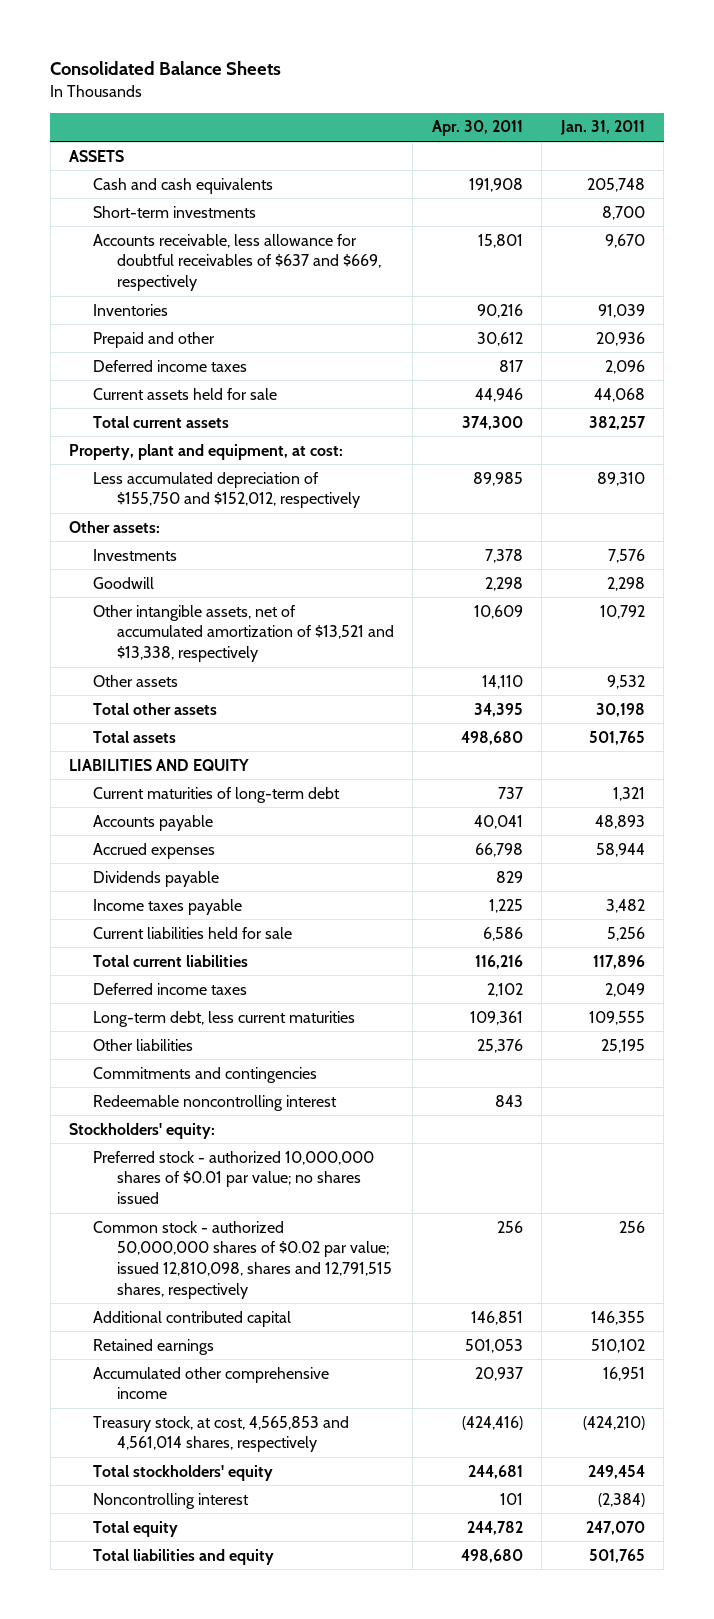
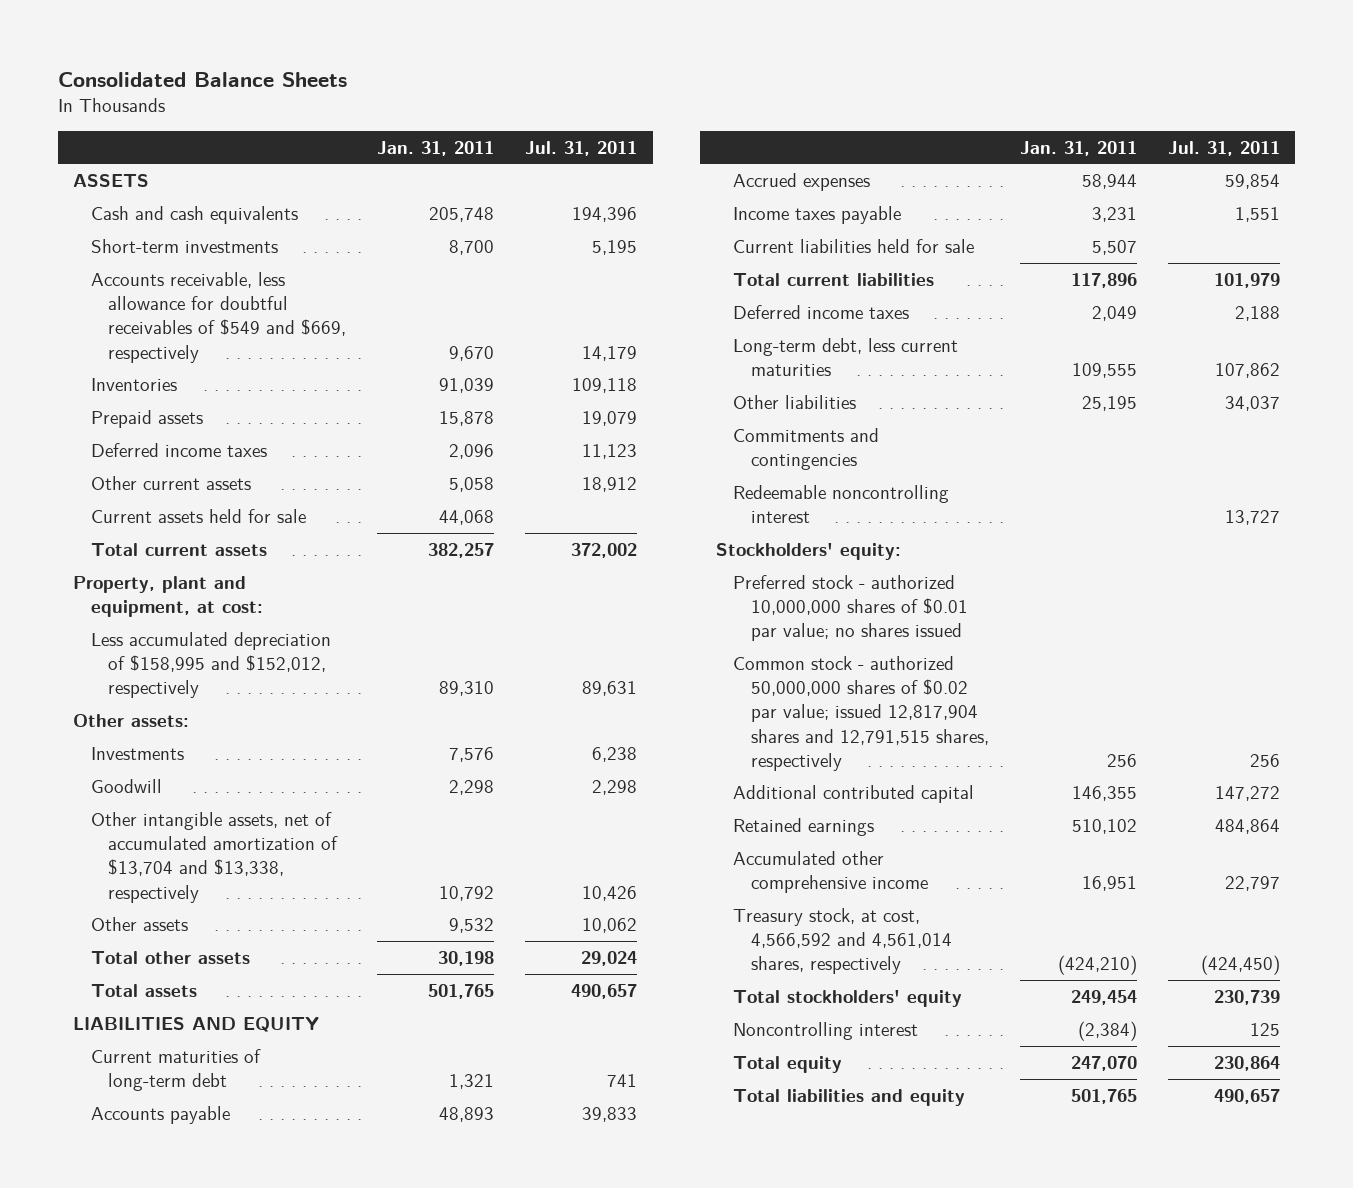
- | Apr. 30, 2011 | Jan. 31, 2011
+ | Jan. 31, 2011 | Jul. 31, 2011
- Accounts receivable, less allowance for doubtful receivables of $637 and $669, respectively | 15,801 | 9,670
+ Accounts receivable, less allowance for doubtful receivables of $549 and $669, respectively | 9,670 | 14,179
- Prepaid and other | 30,612 | 20,936
+ Prepaid assets | 15,878 | 19,079
+ Other current assets | 5,058 | 18,912
- Less accumulated depreciation of $155,750 and $152,012, respectively | 89,985 | 89,310
+ Less accumulated depreciation of $158,995 and $152,012, respectively | 89,310 | 89,631
- Other intangible assets, net of accumulated amortization of $13,521 and $13,338, respectively | 10,609 | 10,792
+ Other intangible assets, net of accumulated amortization of $13,704 and $13,338, respectively | 10,792 | 10,426
- Dividends payable | 829 |
- Income taxes payable | 1,225 | 3,482
- Current liabilities held for sale | 6,586 | 5,256
+ Income taxes payable | 3,231 | 1,551
+ Current liabilities held for sale | 5,507 |
- Common stock - authorized 50,000,000 shares of $0.02 par value; issued 12,810,098, shares and 12,791,515 shares, respectively | 256 | 256
+ Common stock - authorized 50,000,000 shares of $0.02 par value; issued 12,817,904 shares and 12,791,515 shares, respectively | 256 | 256
- Treasury stock, at cost, 4,565,853 and 4,561,014 shares, respectively | (424,416) | (424,210)
+ Treasury stock, at cost, 4,566,592 and 4,561,014 shares, respectively | (424,210) | (424,450)

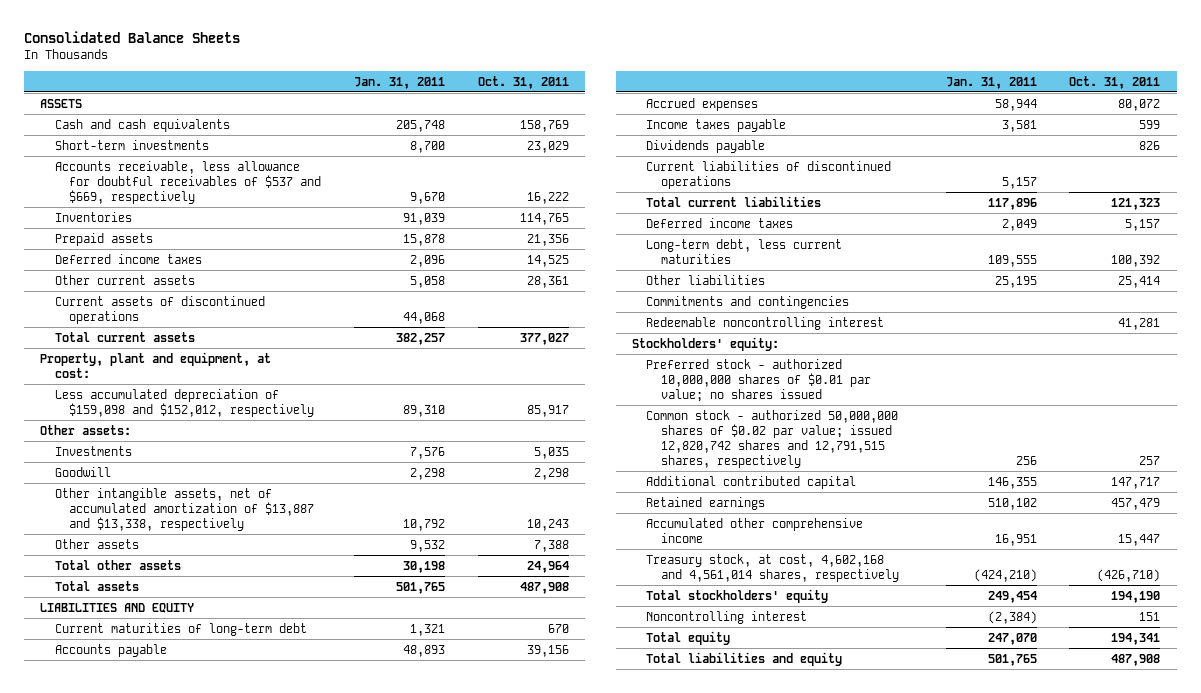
- | Jan. 31, 2011 | Jul. 31, 2011
+ | Jan. 31, 2011 | Oct. 31, 2011
- Accounts receivable, less allowance for doubtful receivables of $549 and $669, respectively | 9,670 | 14,179
+ Accounts receivable, less allowance for doubtful receivables of $537 and $669, respectively | 9,670 | 16,222
- Current assets held for sale | 44,068 |
+ Current assets of discontinued operations | 44,068 |
- Less accumulated depreciation of $158,995 and $152,012, respectively | 89,310 | 89,631
+ Less accumulated depreciation of $159,098 and $152,012, respectively | 89,310 | 85,917
- Other intangible assets, net of accumulated amortization of $13,704 and $13,338, respectively | 10,792 | 10,426
+ Other intangible assets, net of accumulated amortization of $13,887 and $13,338, respectively | 10,792 | 10,243
- Income taxes payable | 3,231 | 1,551
- Current liabilities held for sale | 5,507 |
+ Income taxes payable | 3,581 | 599
+ Dividends payable | | 826
+ Current liabilities of discontinued operations | 5,157 |
- Common stock - authorized 50,000,000 shares of $0.02 par value; issued 12,817,904 shares and 12,791,515 shares, respectively | 256 | 256
+ Common stock - authorized 50,000,000 shares of $0.02 par value; issued 12,820,742 shares and 12,791,515 shares, respectively | 256 | 257
- Treasury stock, at cost, 4,566,592 and 4,561,014 shares, respectively | (424,210) | (424,450)
+ Treasury stock, at cost, 4,602,168 and 4,561,014 shares, respectively | (424,210) | (426,710)

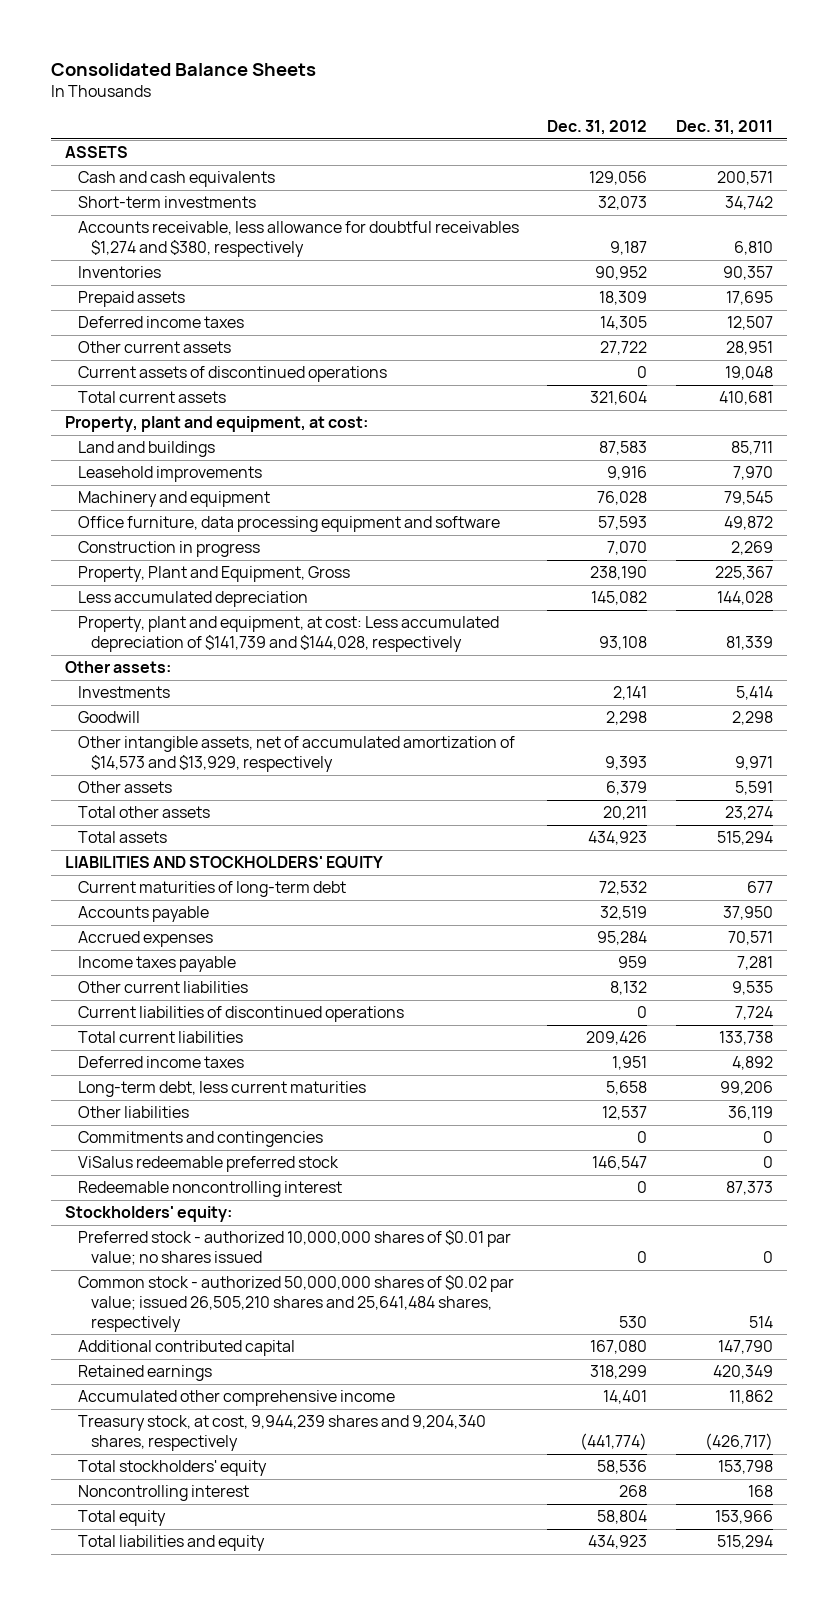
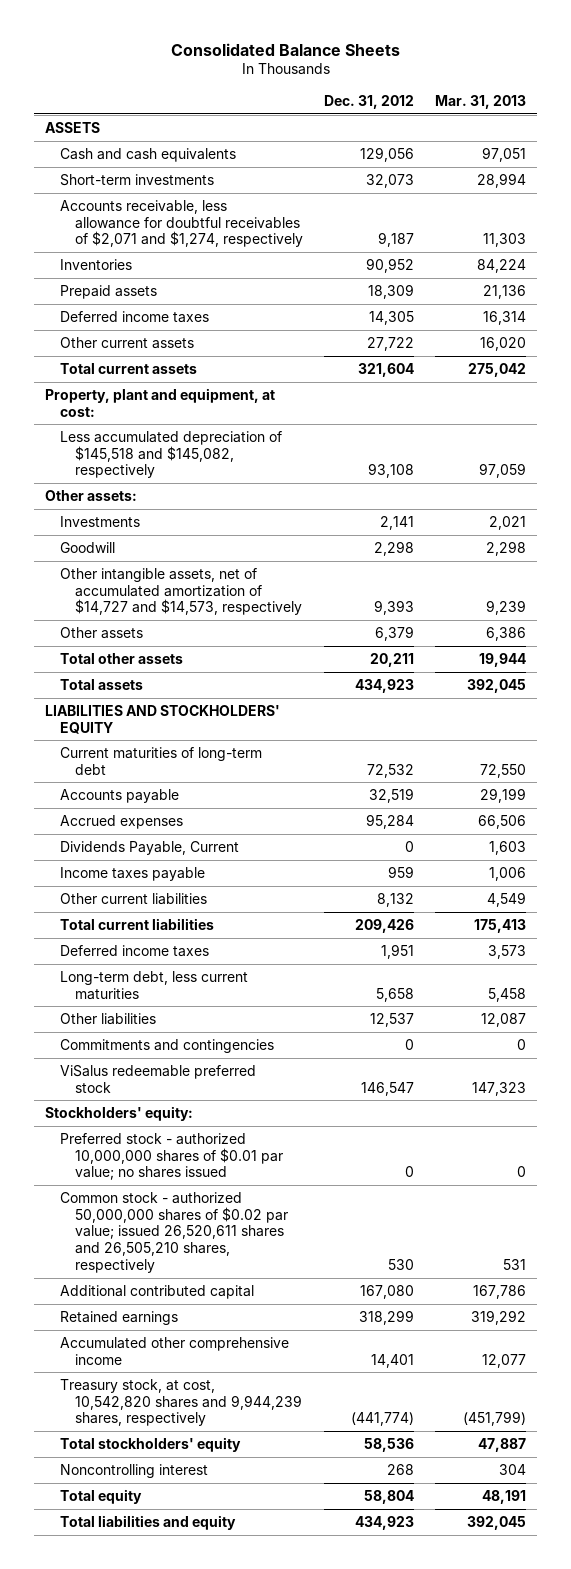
- | Dec. 31, 2012 | Dec. 31, 2011
+ | Dec. 31, 2012 | Mar. 31, 2013
- Accounts receivable, less allowance for doubtful receivables $1,274 and $380, respectively | 9,187 | 6,810
+ Accounts receivable, less allowance for doubtful receivables of $2,071 and $1,274, respectively | 9,187 | 11,303
- Current assets of discontinued operations | 0 | 19,048
- Land and buildings | 87,583 | 85,711
- Leasehold improvements | 9,916 | 7,970
- Machinery and equipment | 76,028 | 79,545
- Office furniture, data processing equipment and software | 57,593 | 49,872
- Construction in progress | 7,070 | 2,269
- Property, Plant and Equipment, Gross | 238,190 | 225,367
- Less accumulated depreciation | 145,082 | 144,028
- Property, plant and equipment, at cost: Less accumulated depreciation of $141,739 and $144,028, respectively | 93,108 | 81,339
+ Less accumulated depreciation of $145,518 and $145,082, respectively | 93,108 | 97,059
- Other intangible assets, net of accumulated amortization of $14,573 and $13,929, respectively | 9,393 | 9,971
+ Other intangible assets, net of accumulated amortization of $14,727 and $14,573, respectively | 9,393 | 9,239
+ Dividends Payable, Current | 0 | 1,603
- Current liabilities of discontinued operations | 0 | 7,724
- Redeemable noncontrolling interest | 0 | 87,373
- Common stock - authorized 50,000,000 shares of $0.02 par value; issued 26,505,210 shares and 25,641,484 shares, respectively | 530 | 514
+ Common stock - authorized 50,000,000 shares of $0.02 par value; issued 26,520,611 shares and 26,505,210 shares, respectively | 530 | 531
- Treasury stock, at cost, 9,944,239 shares and 9,204,340 shares, respectively | (441,774) | (426,717)
+ Treasury stock, at cost, 10,542,820 shares and 9,944,239 shares, respectively | (441,774) | (451,799)

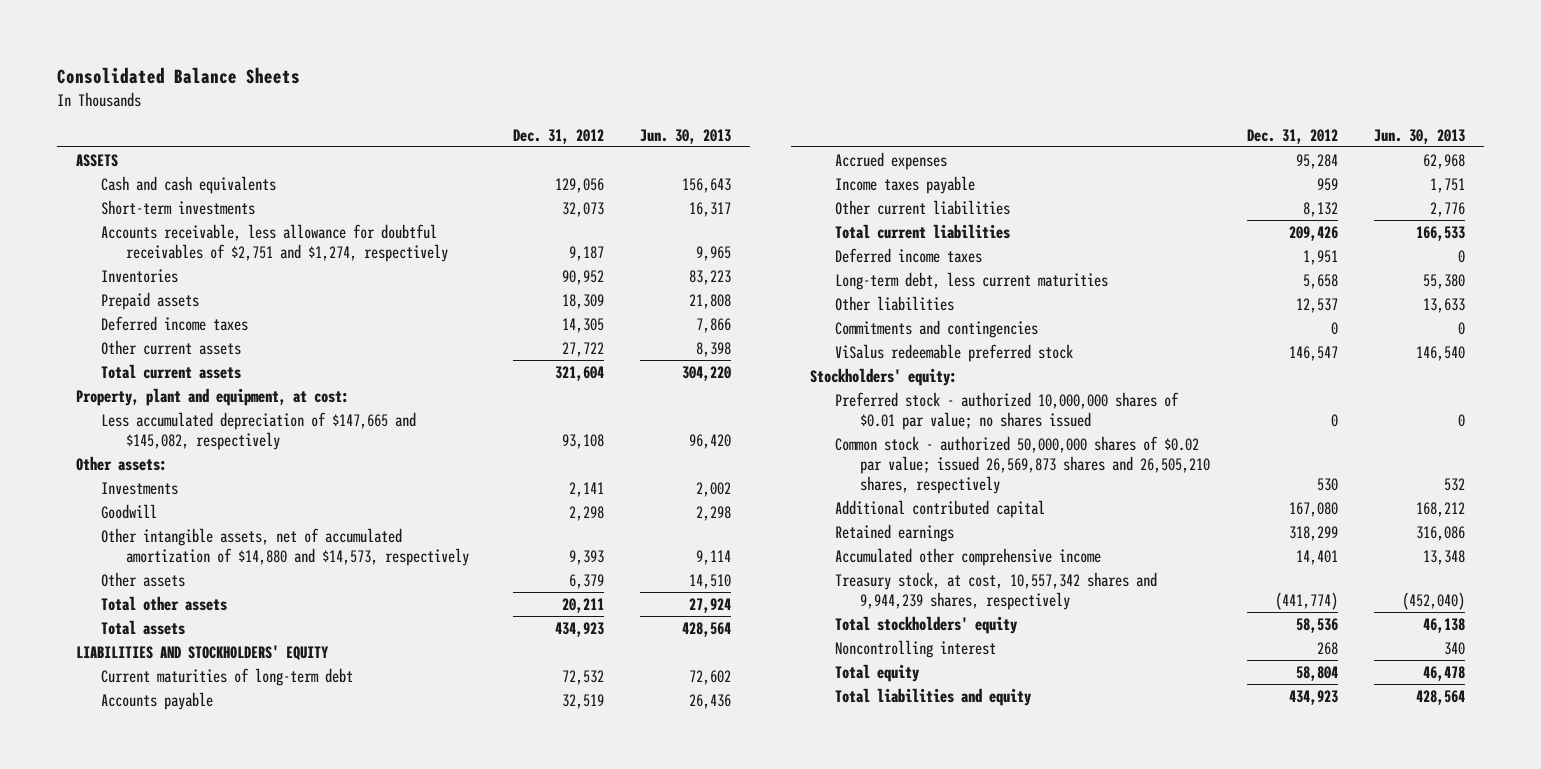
- | Dec. 31, 2012 | Mar. 31, 2013
+ | Dec. 31, 2012 | Jun. 30, 2013
- Accounts receivable, less allowance for doubtful receivables of $2,071 and $1,274, respectively | 9,187 | 11,303
+ Accounts receivable, less allowance for doubtful receivables of $2,751 and $1,274, respectively | 9,187 | 9,965
- Less accumulated depreciation of $145,518 and $145,082, respectively | 93,108 | 97,059
+ Less accumulated depreciation of $147,665 and $145,082, respectively | 93,108 | 96,420
- Other intangible assets, net of accumulated amortization of $14,727 and $14,573, respectively | 9,393 | 9,239
+ Other intangible assets, net of accumulated amortization of $14,880 and $14,573, respectively | 9,393 | 9,114
- Dividends Payable, Current | 0 | 1,603
- Common stock - authorized 50,000,000 shares of $0.02 par value; issued 26,520,611 shares and 26,505,210 shares, respectively | 530 | 531
+ Common stock - authorized 50,000,000 shares of $0.02 par value; issued 26,569,873 shares and 26,505,210 shares, respectively | 530 | 532
- Treasury stock, at cost, 10,542,820 shares and 9,944,239 shares, respectively | (441,774) | (451,799)
+ Treasury stock, at cost, 10,557,342 shares and 9,944,239 shares, respectively | (441,774) | (452,040)

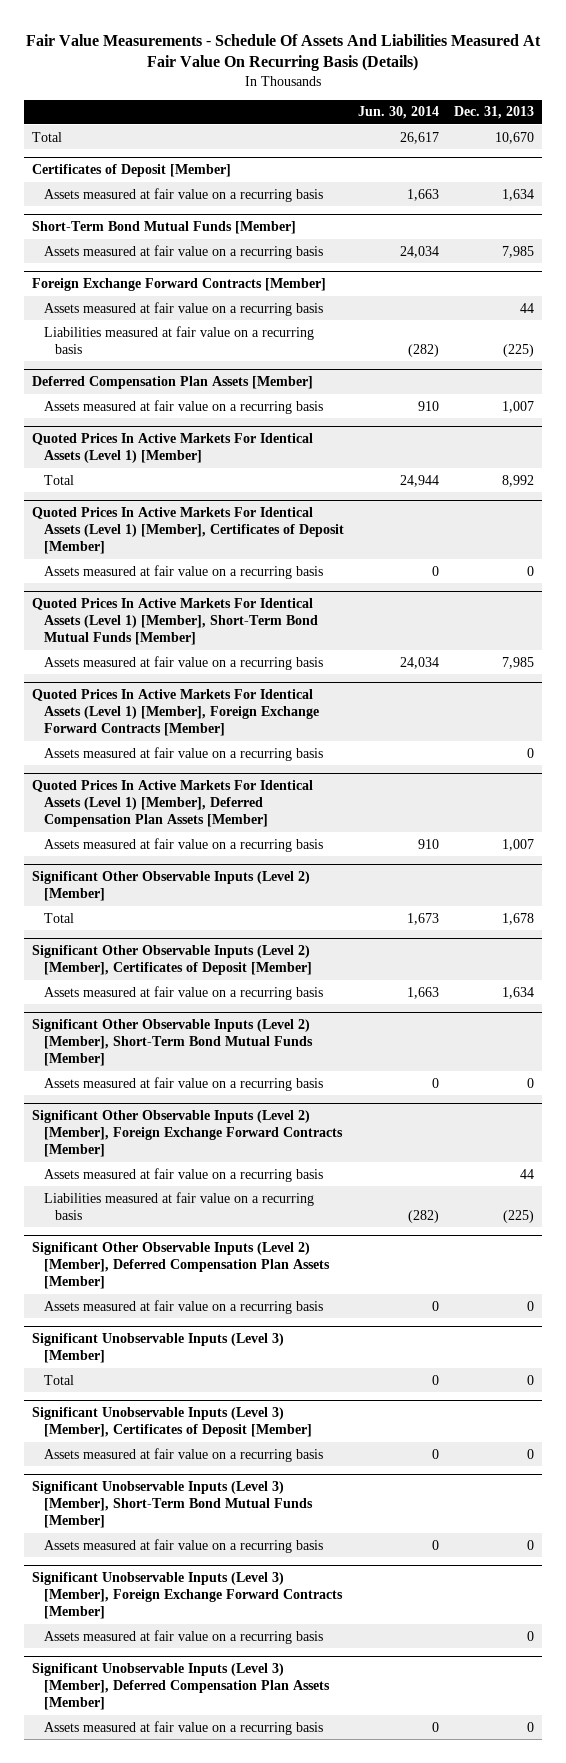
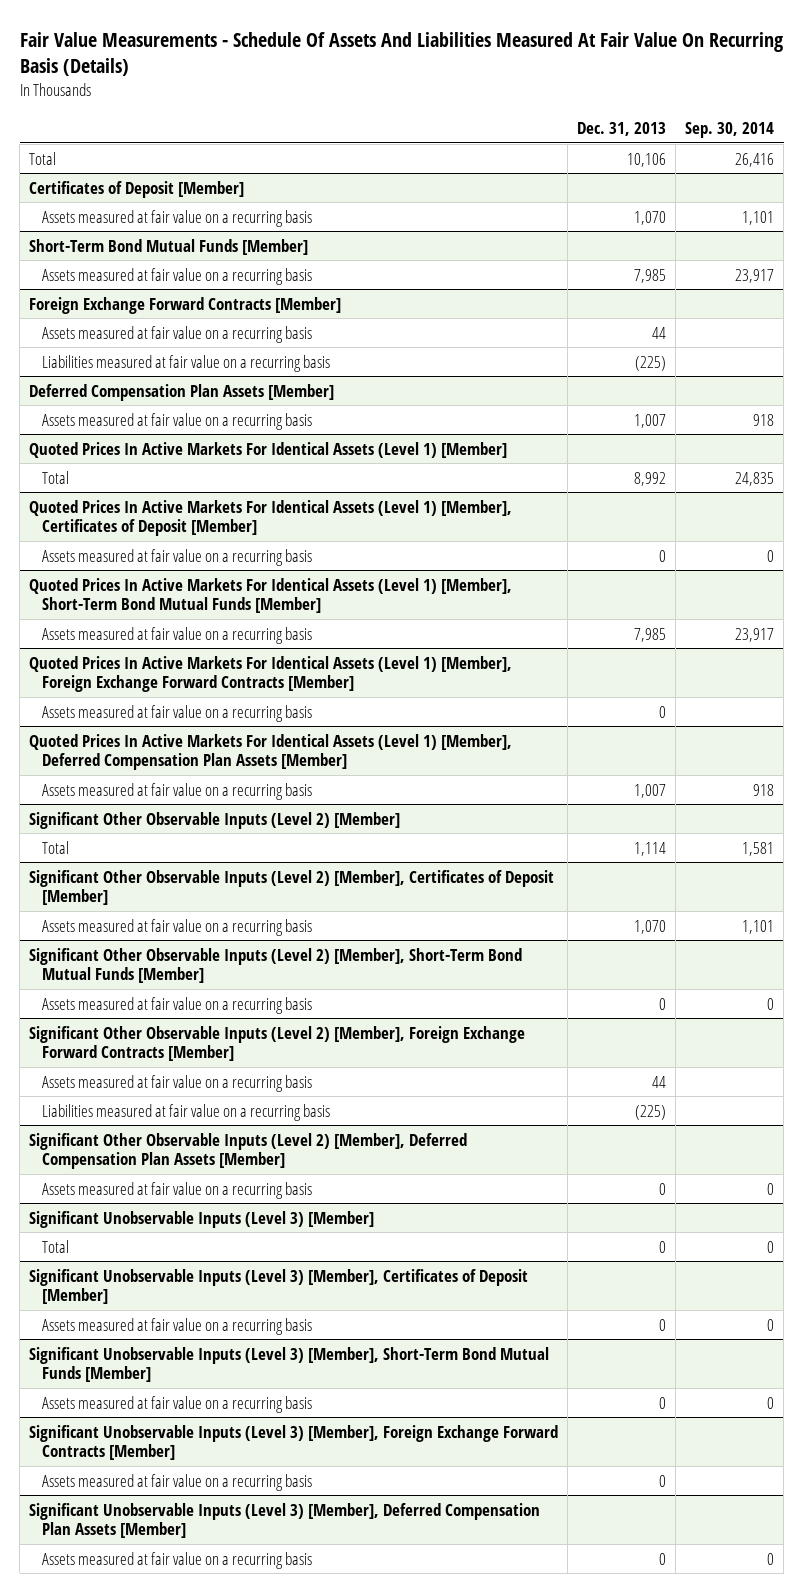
- | Jun. 30, 2014 | Dec. 31, 2013
+ | Dec. 31, 2013 | Sep. 30, 2014
- Total | 26,617 | 10,670
+ Total | 10,106 | 26,416
@ Certificates of Deposit [Member]
- Assets measured at fair value on a recurring basis | 1,663 | 1,634
+ Assets measured at fair value on a recurring basis | 1,070 | 1,101
@ Significant Other Observable Inputs (Level 2) [Member]
- Total | 1,673 | 1,678
+ Total | 1,114 | 1,581
@ Significant Other Observable Inputs (Level 2) [Member], Certificates of Deposit [Member]
- Assets measured at fair value on a recurring basis | 1,663 | 1,634
+ Assets measured at fair value on a recurring basis | 1,070 | 1,101

